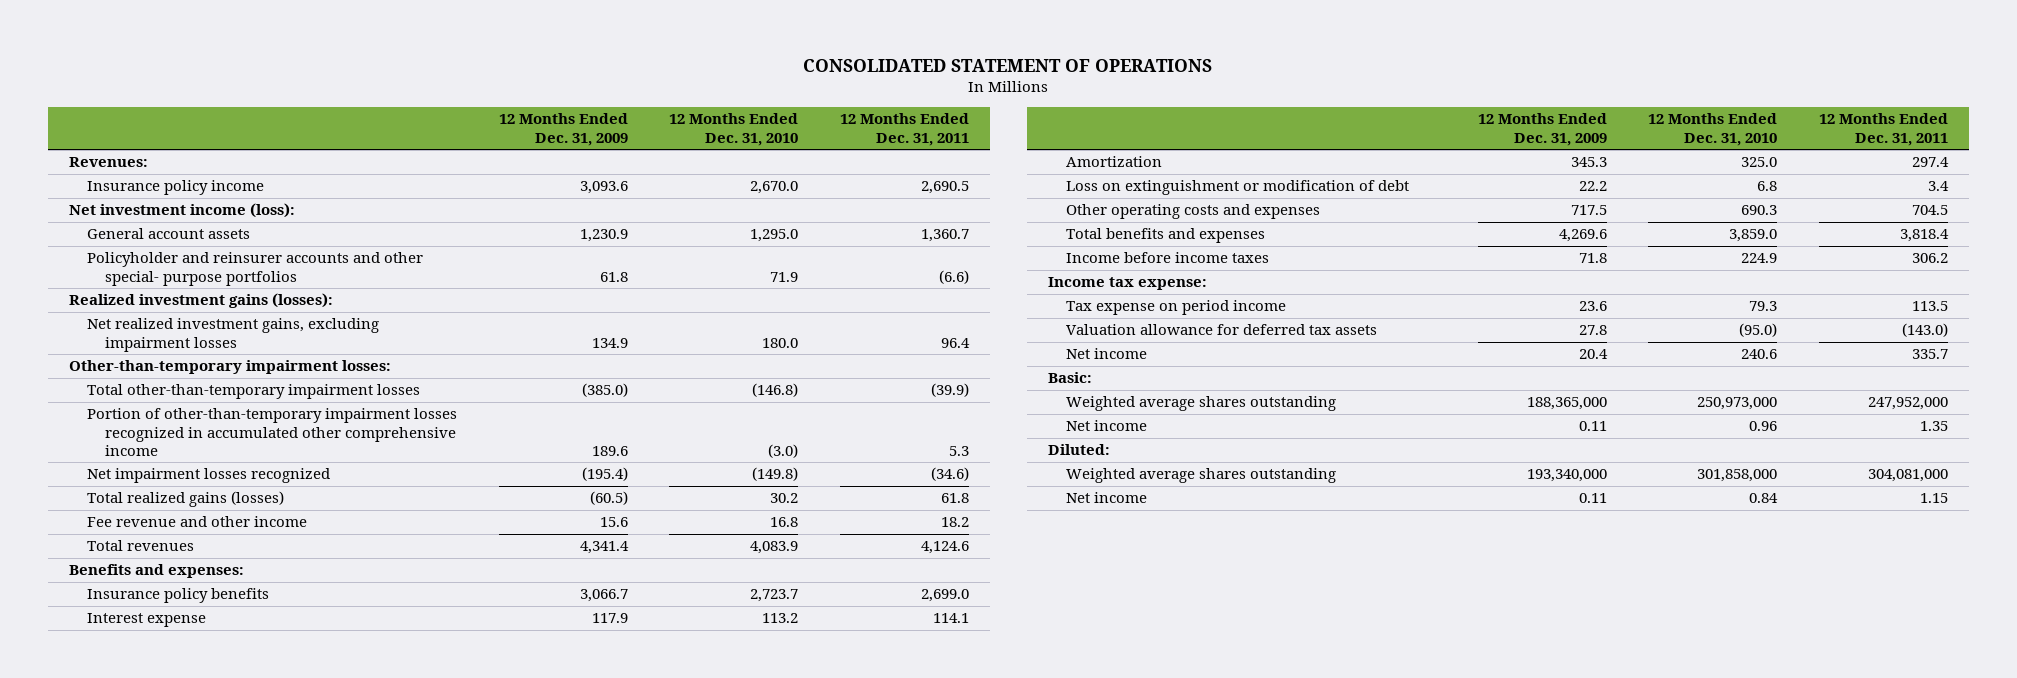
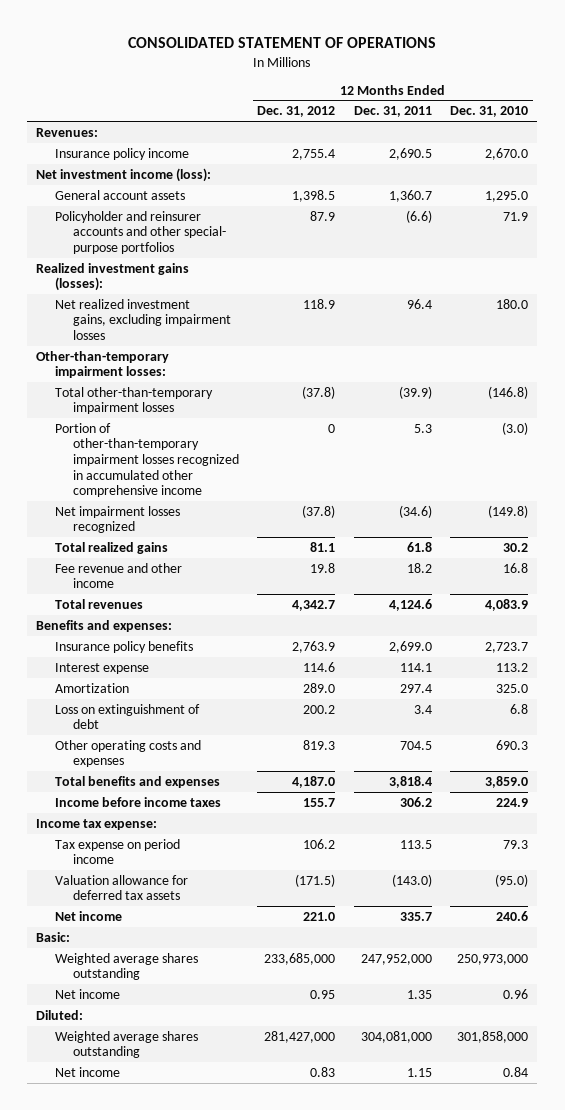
- | 12 Months Ended Dec. 31, 2009 | 12 Months Ended Dec. 31, 2010 | 12 Months Ended Dec. 31, 2011
+ | 12 Months Ended Dec. 31, 2012 | 12 Months Ended Dec. 31, 2011 | 12 Months Ended Dec. 31, 2010
- Total realized gains (losses) | (60.5) | 30.2 | 61.8
+ Total realized gains | 81.1 | 61.8 | 30.2
- Loss on extinguishment or modification of debt | 22.2 | 6.8 | 3.4
+ Loss on extinguishment of debt | 200.2 | 3.4 | 6.8

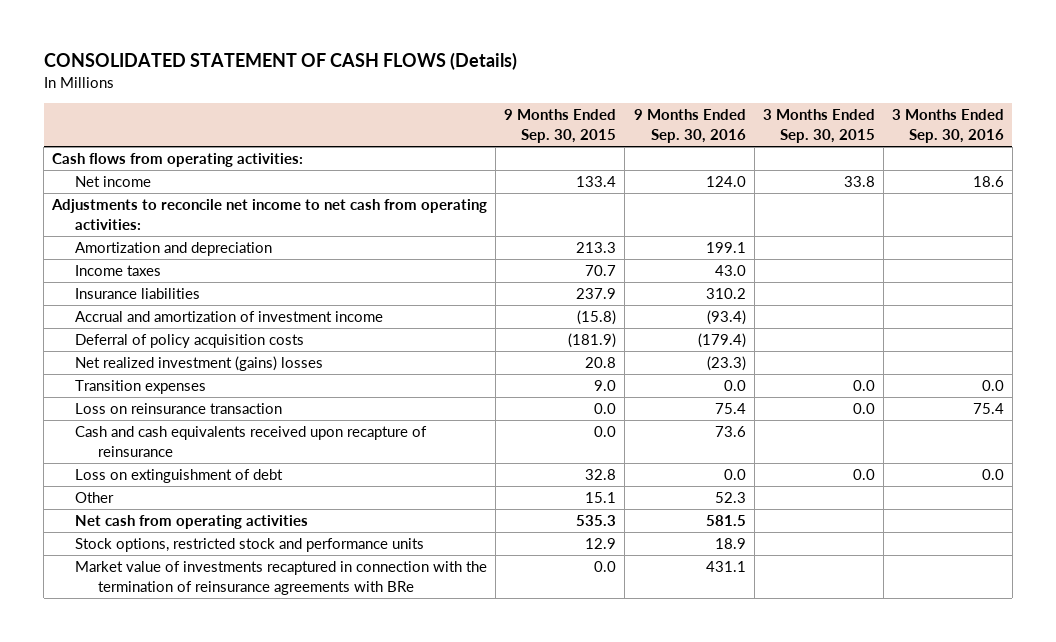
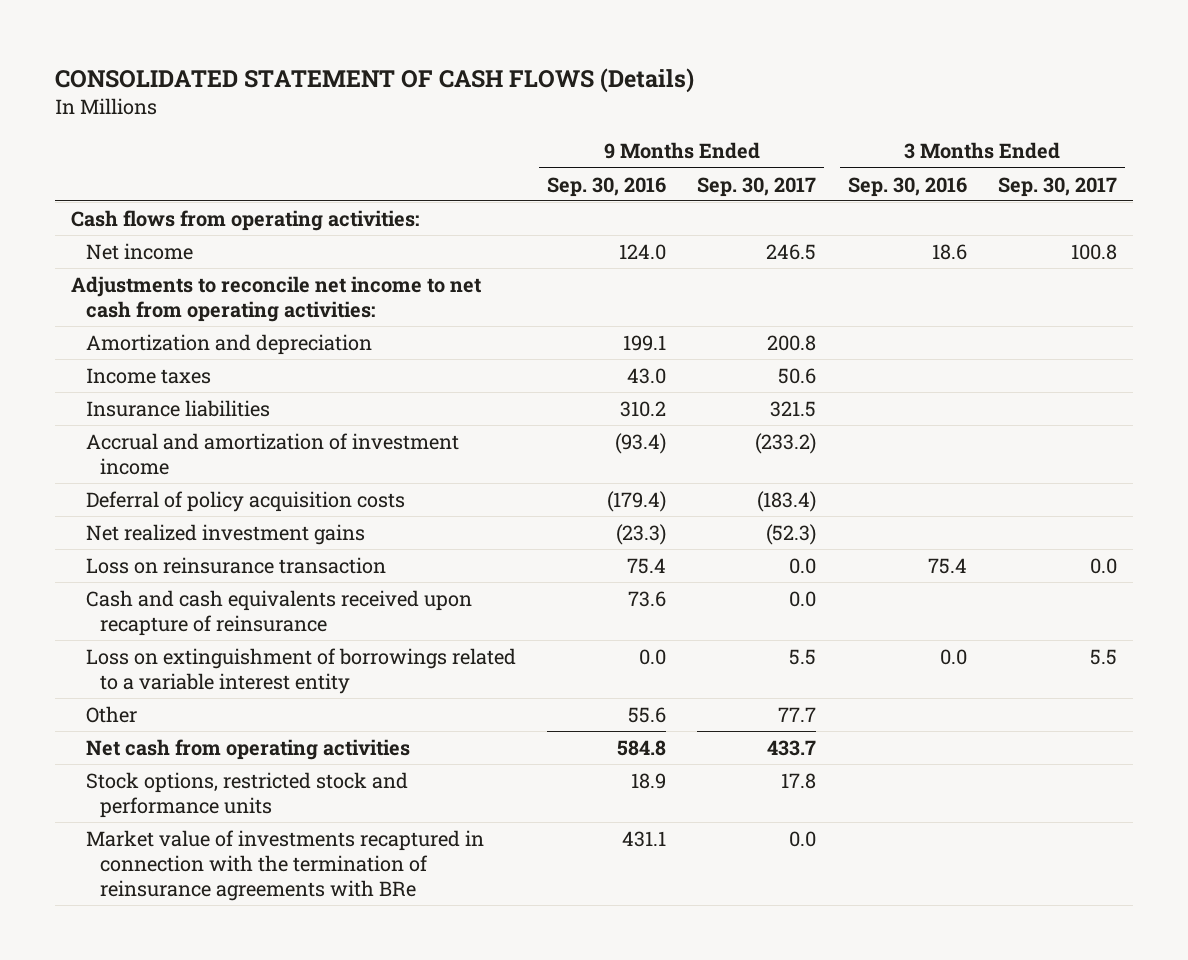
- | 9 Months Ended Sep. 30, 2015 | 9 Months Ended Sep. 30, 2016 | 3 Months Ended Sep. 30, 2015 | 3 Months Ended Sep. 30, 2016
+ | 9 Months Ended Sep. 30, 2016 | 9 Months Ended Sep. 30, 2017 | 3 Months Ended Sep. 30, 2016 | 3 Months Ended Sep. 30, 2017
- Net realized investment (gains) losses | 20.8 | (23.3) | |
- Transition expenses | 9.0 | 0.0 | 0.0 | 0.0
+ Net realized investment gains | (23.3) | (52.3) | |
- Loss on extinguishment of debt | 32.8 | 0.0 | 0.0 | 0.0
- Other | 15.1 | 52.3 | |
- Net cash from operating activities | 535.3 | 581.5 | |
+ Loss on extinguishment of borrowings related to a variable interest entity | 0.0 | 5.5 | 0.0 | 5.5
+ Other | 55.6 | 77.7 | |
+ Net cash from operating activities | 584.8 | 433.7 | |

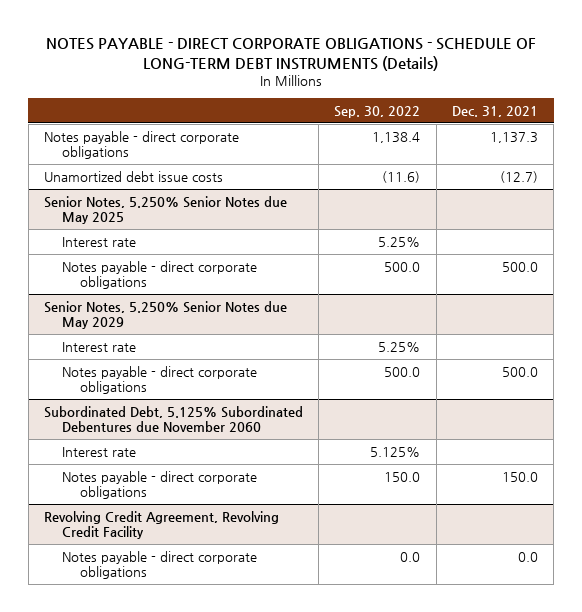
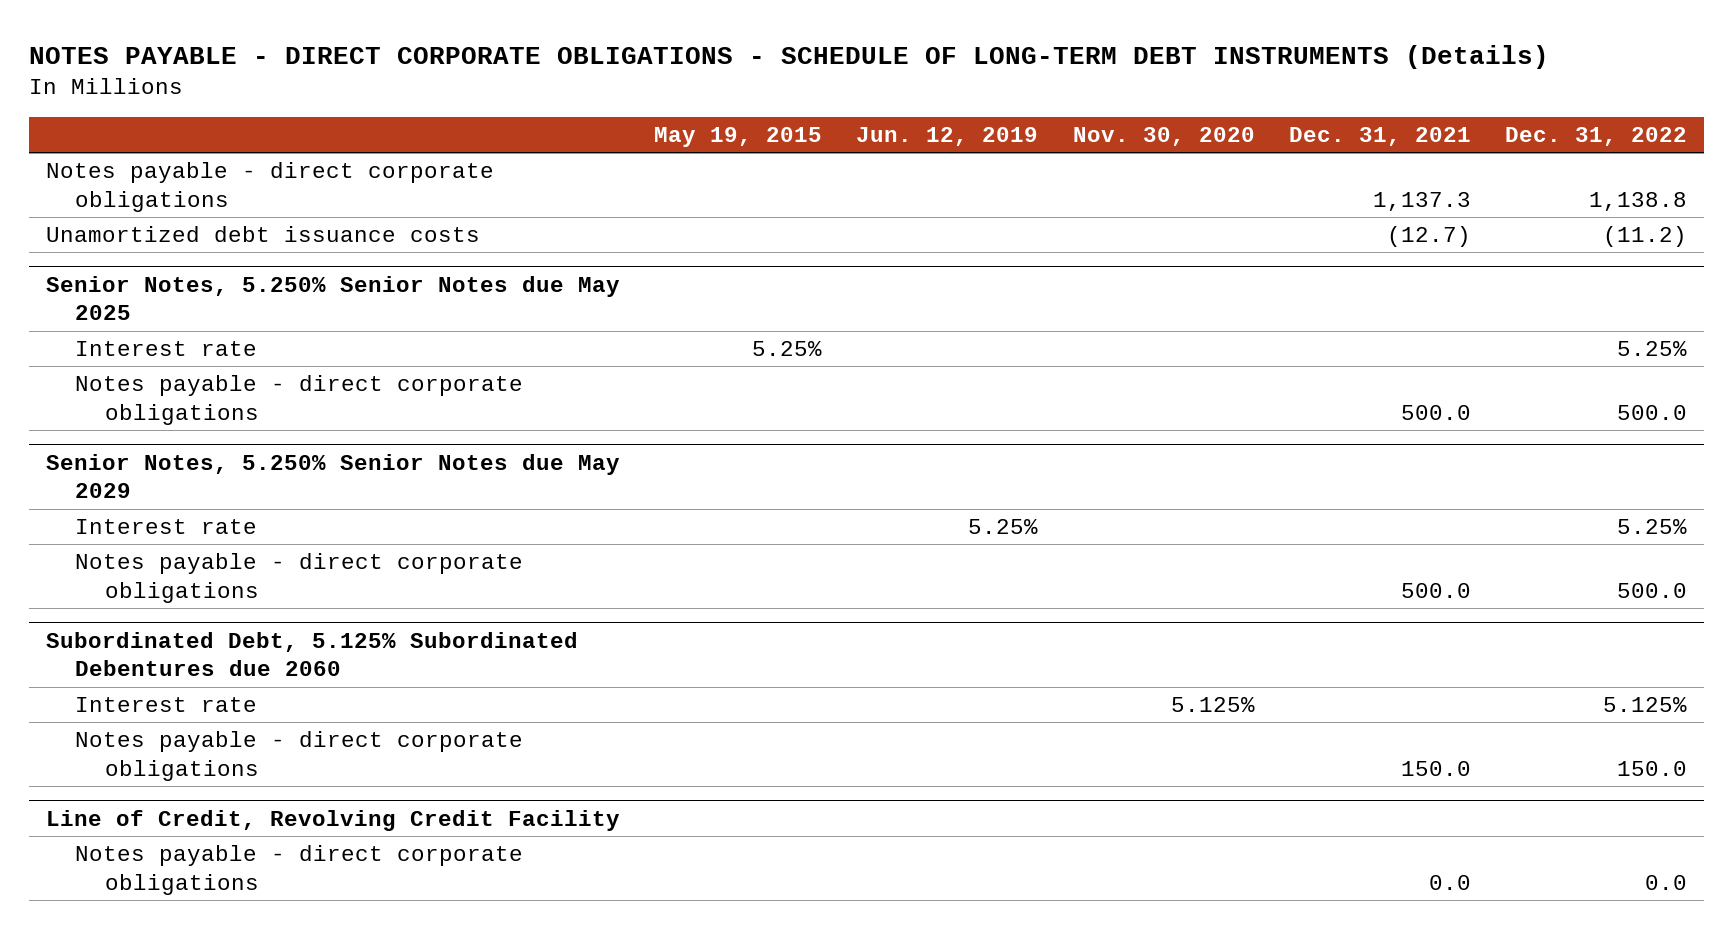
- | Sep. 30, 2022 | Dec. 31, 2021
+ | May 19, 2015 | Jun. 12, 2019 | Nov. 30, 2020 | Dec. 31, 2021 | Dec. 31, 2022
- Unamortized debt issue costs | (11.6) | (12.7)
+ Unamortized debt issuance costs | | | | (12.7) | (11.2)
- Subordinated Debt, 5.125% Subordinated Debentures due November 2060
+ Subordinated Debt, 5.125% Subordinated Debentures due 2060
- Revolving Credit Agreement, Revolving Credit Facility
+ Line of Credit, Revolving Credit Facility

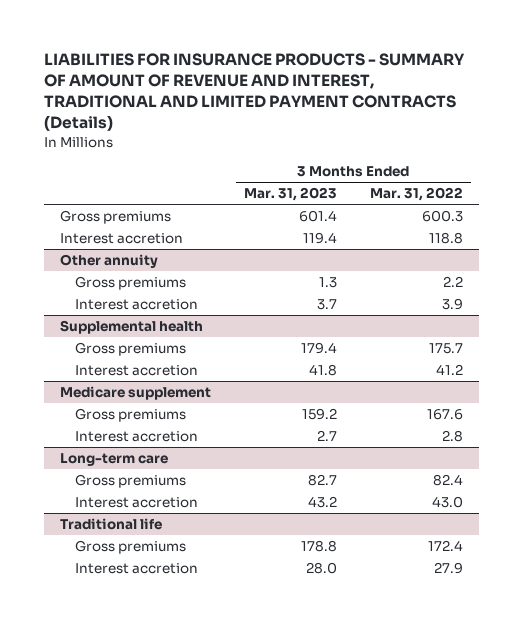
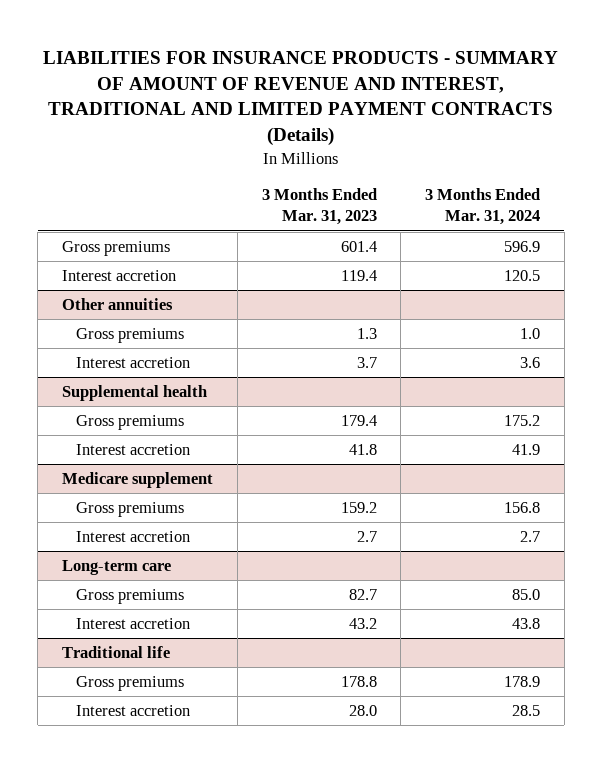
- | 3 Months Ended Mar. 31, 2023 | 3 Months Ended Mar. 31, 2022
+ | 3 Months Ended Mar. 31, 2023 | 3 Months Ended Mar. 31, 2024
- Other annuity
+ Other annuities

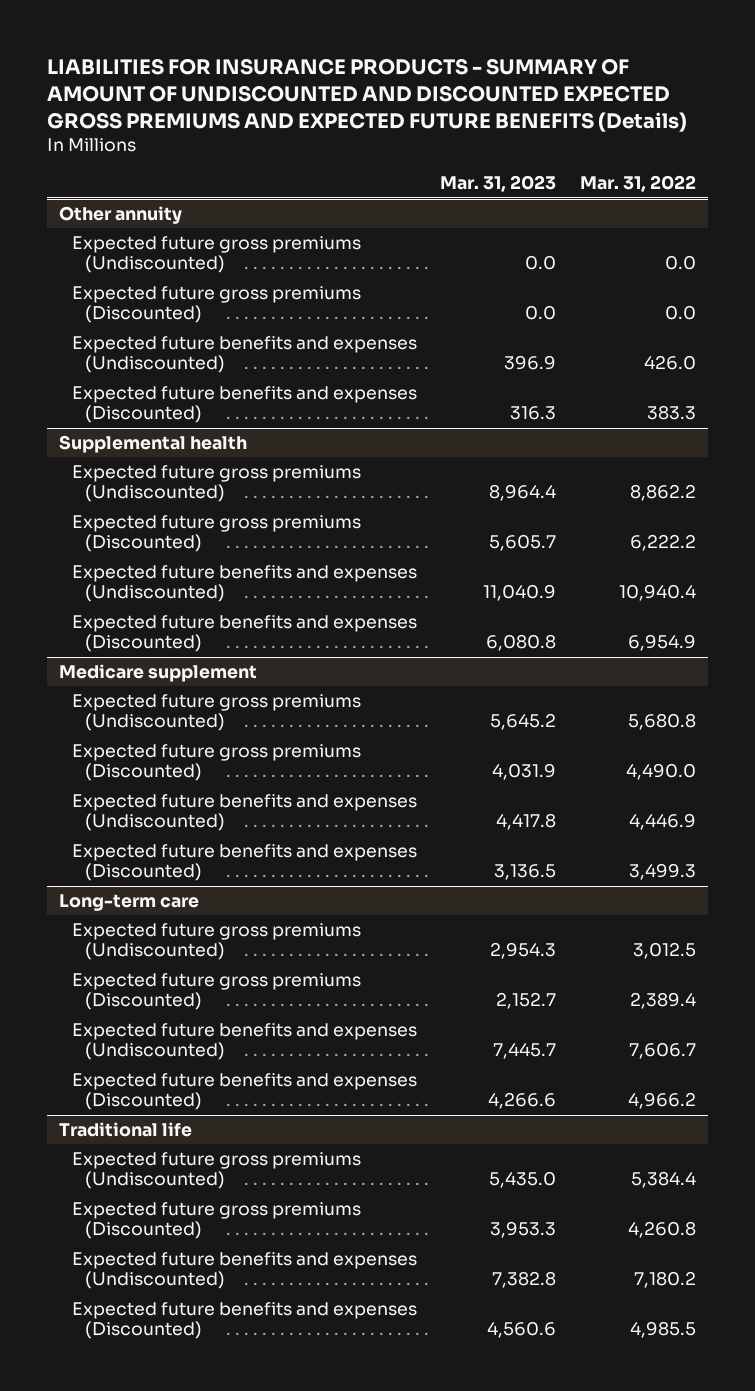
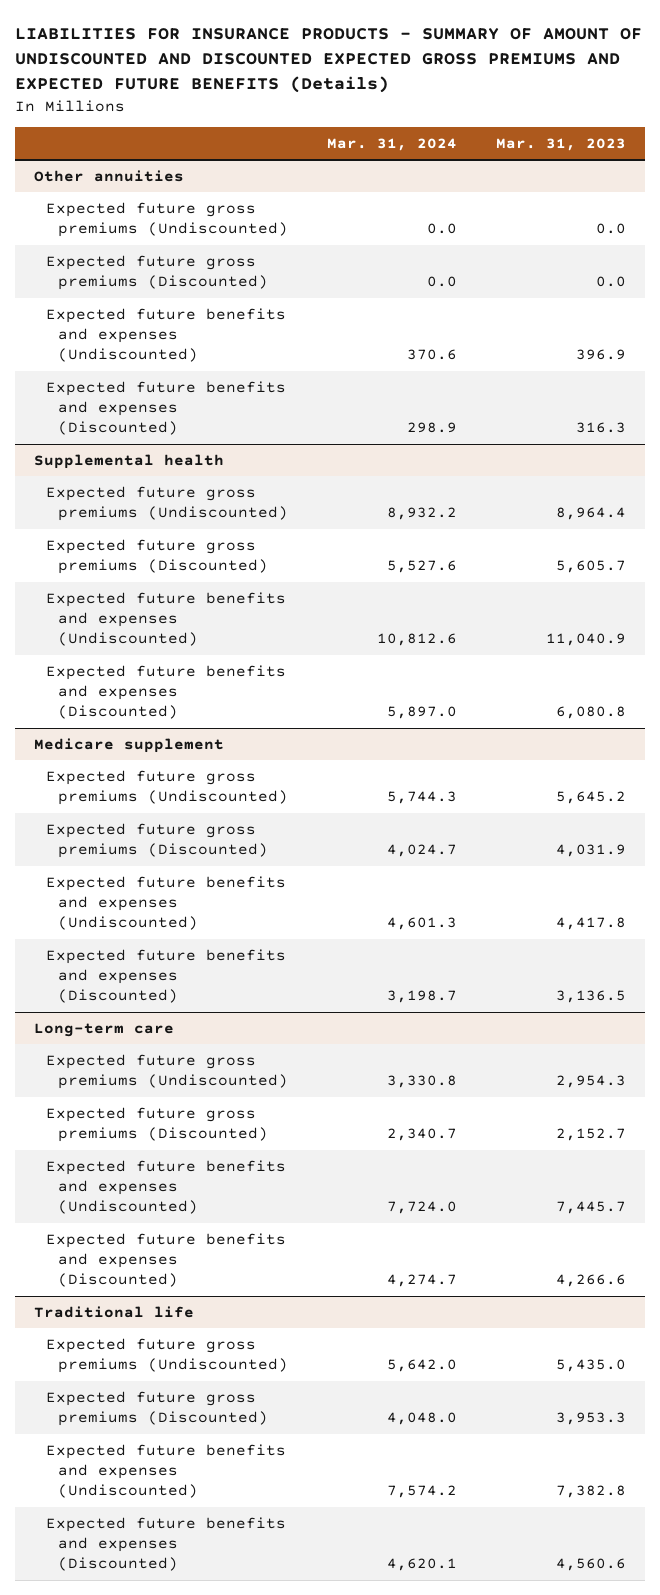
- | Mar. 31, 2023 | Mar. 31, 2022
+ | Mar. 31, 2024 | Mar. 31, 2023
- Other annuity
+ Other annuities

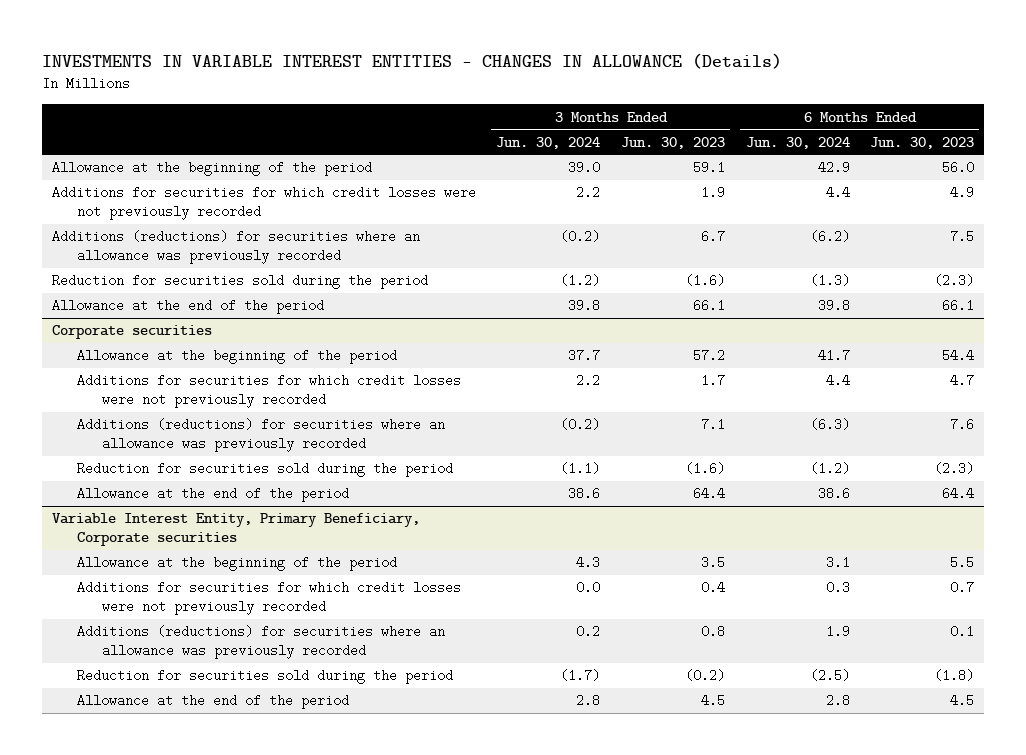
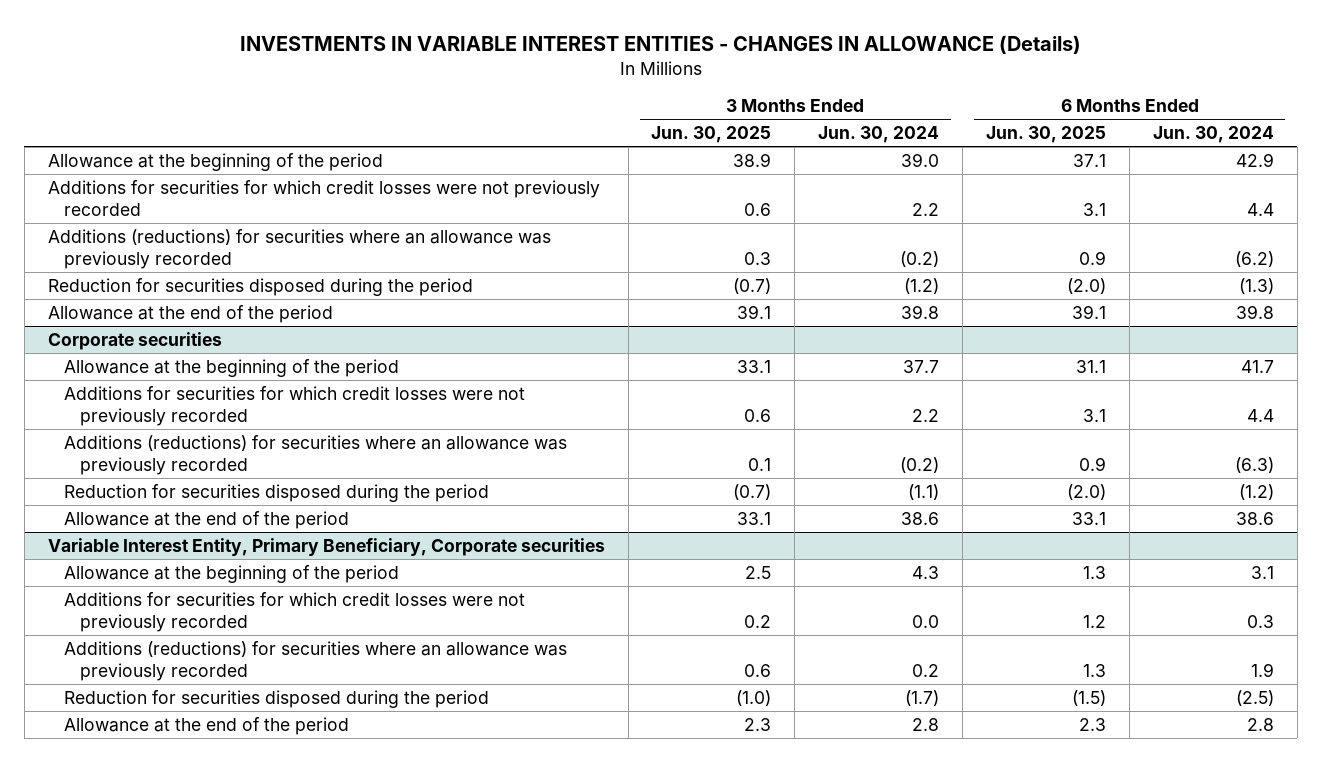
- | 3 Months Ended Jun. 30, 2024 | 3 Months Ended Jun. 30, 2023 | 6 Months Ended Jun. 30, 2024 | 6 Months Ended Jun. 30, 2023
+ | 3 Months Ended Jun. 30, 2025 | 3 Months Ended Jun. 30, 2024 | 6 Months Ended Jun. 30, 2025 | 6 Months Ended Jun. 30, 2024
- Reduction for securities sold during the period | (1.2) | (1.6) | (1.3) | (2.3)
+ Reduction for securities disposed during the period | (0.7) | (1.2) | (2.0) | (1.3)
@ Corporate securities
- Reduction for securities sold during the period | (1.1) | (1.6) | (1.2) | (2.3)
+ Reduction for securities disposed during the period | (0.7) | (1.1) | (2.0) | (1.2)
@ Variable Interest Entity, Primary Beneficiary, Corporate securities
- Reduction for securities sold during the period | (1.7) | (0.2) | (2.5) | (1.8)
+ Reduction for securities disposed during the period | (1.0) | (1.7) | (1.5) | (2.5)

